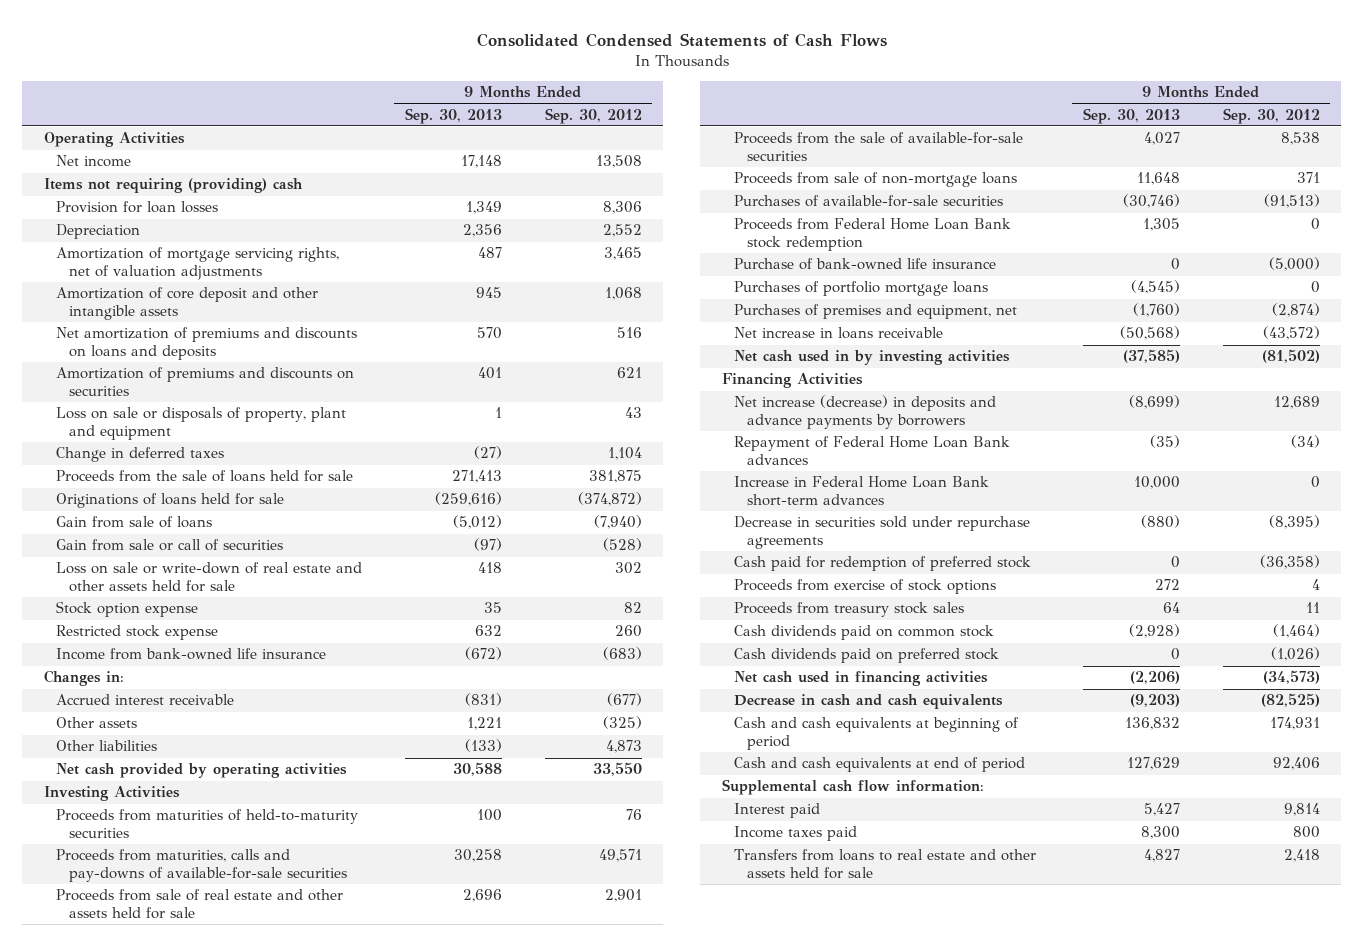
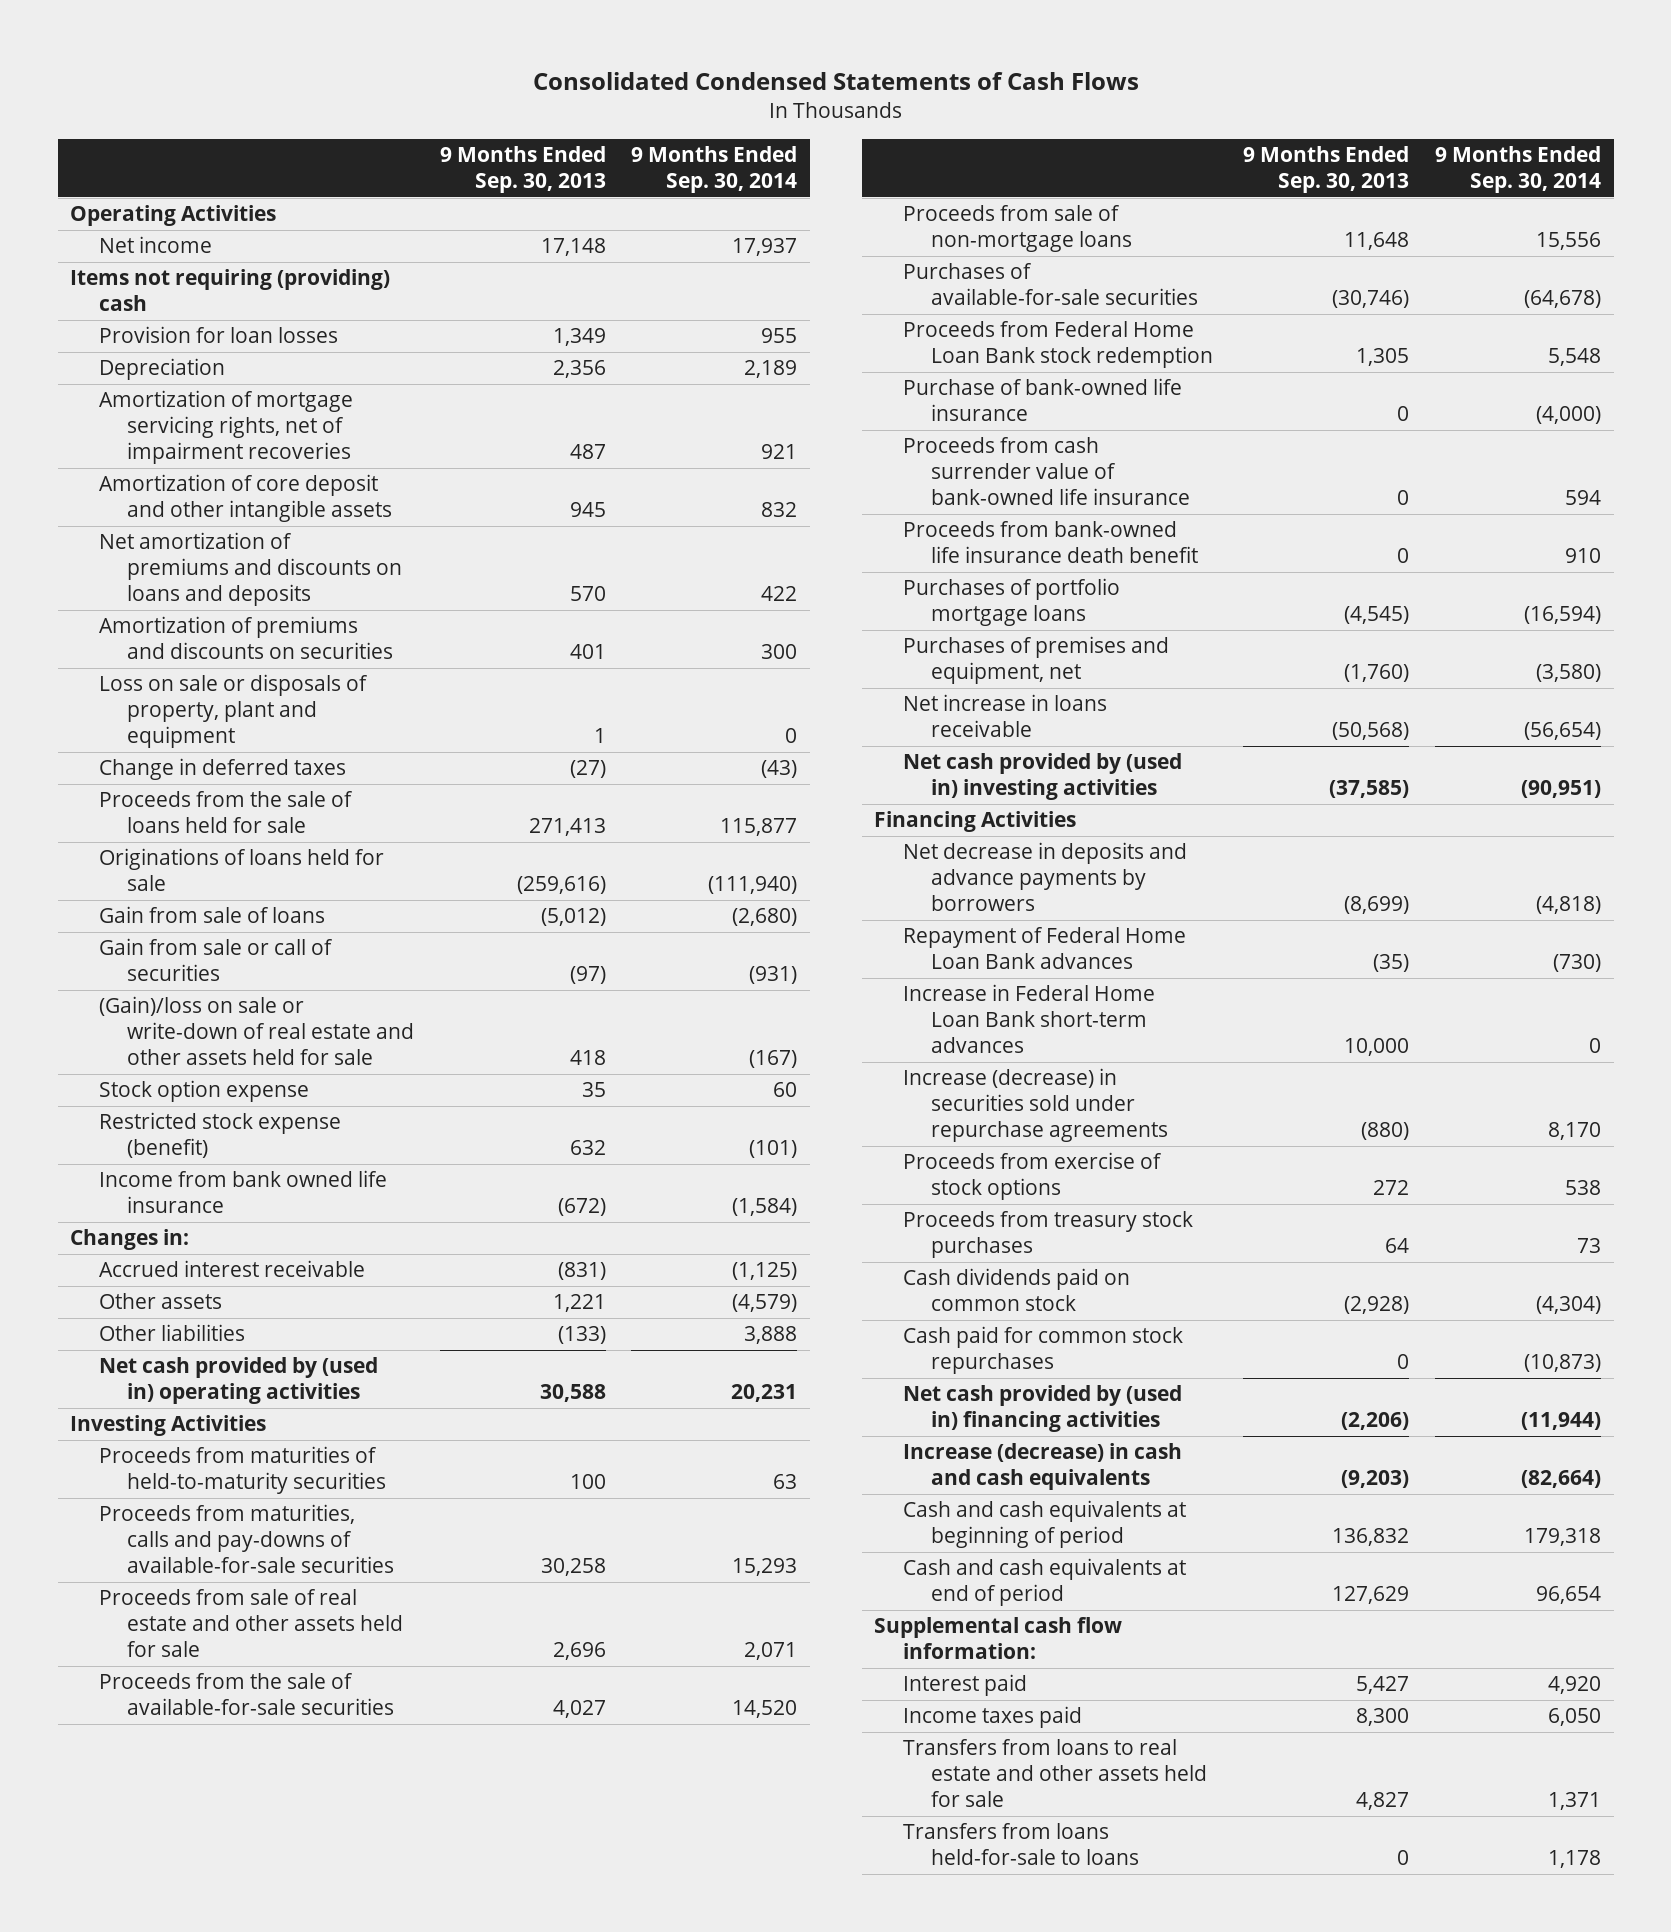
- | 9 Months Ended Sep. 30, 2013 | 9 Months Ended Sep. 30, 2012
+ | 9 Months Ended Sep. 30, 2013 | 9 Months Ended Sep. 30, 2014
- Amortization of mortgage servicing rights, net of valuation adjustments | 487 | 3,465
+ Amortization of mortgage servicing rights, net of impairment recoveries | 487 | 921
- Loss on sale or write-down of real estate and other assets held for sale | 418 | 302
+ (Gain)/loss on sale or write-down of real estate and other assets held for sale | 418 | (167)
- Restricted stock expense | 632 | 260
- Income from bank-owned life insurance | (672) | (683)
+ Restricted stock expense (benefit) | 632 | (101)
+ Income from bank owned life insurance | (672) | (1,584)
- Net cash provided by operating activities | 30,588 | 33,550
+ Net cash provided by (used in) operating activities | 30,588 | 20,231
+ Proceeds from cash surrender value of bank-owned life insurance | 0 | 594
+ Proceeds from bank-owned life insurance death benefit | 0 | 910
- Net cash used in by investing activities | (37,585) | (81,502)
+ Net cash provided by (used in) investing activities | (37,585) | (90,951)
- Net increase (decrease) in deposits and advance payments by borrowers | (8,699) | 12,689
+ Net decrease in deposits and advance payments by borrowers | (8,699) | (4,818)
- Decrease in securities sold under repurchase agreements | (880) | (8,395)
- Cash paid for redemption of preferred stock | 0 | (36,358)
+ Increase (decrease) in securities sold under repurchase agreements | (880) | 8,170
- Proceeds from treasury stock sales | 64 | 11
+ Proceeds from treasury stock purchases | 64 | 73
- Cash dividends paid on preferred stock | 0 | (1,026)
- Net cash used in financing activities | (2,206) | (34,573)
- Decrease in cash and cash equivalents | (9,203) | (82,525)
+ Cash paid for common stock repurchases | 0 | (10,873)
+ Net cash provided by (used in) financing activities | (2,206) | (11,944)
+ Increase (decrease) in cash and cash equivalents | (9,203) | (82,664)
+ Transfers from loans held-for-sale to loans | 0 | 1,178

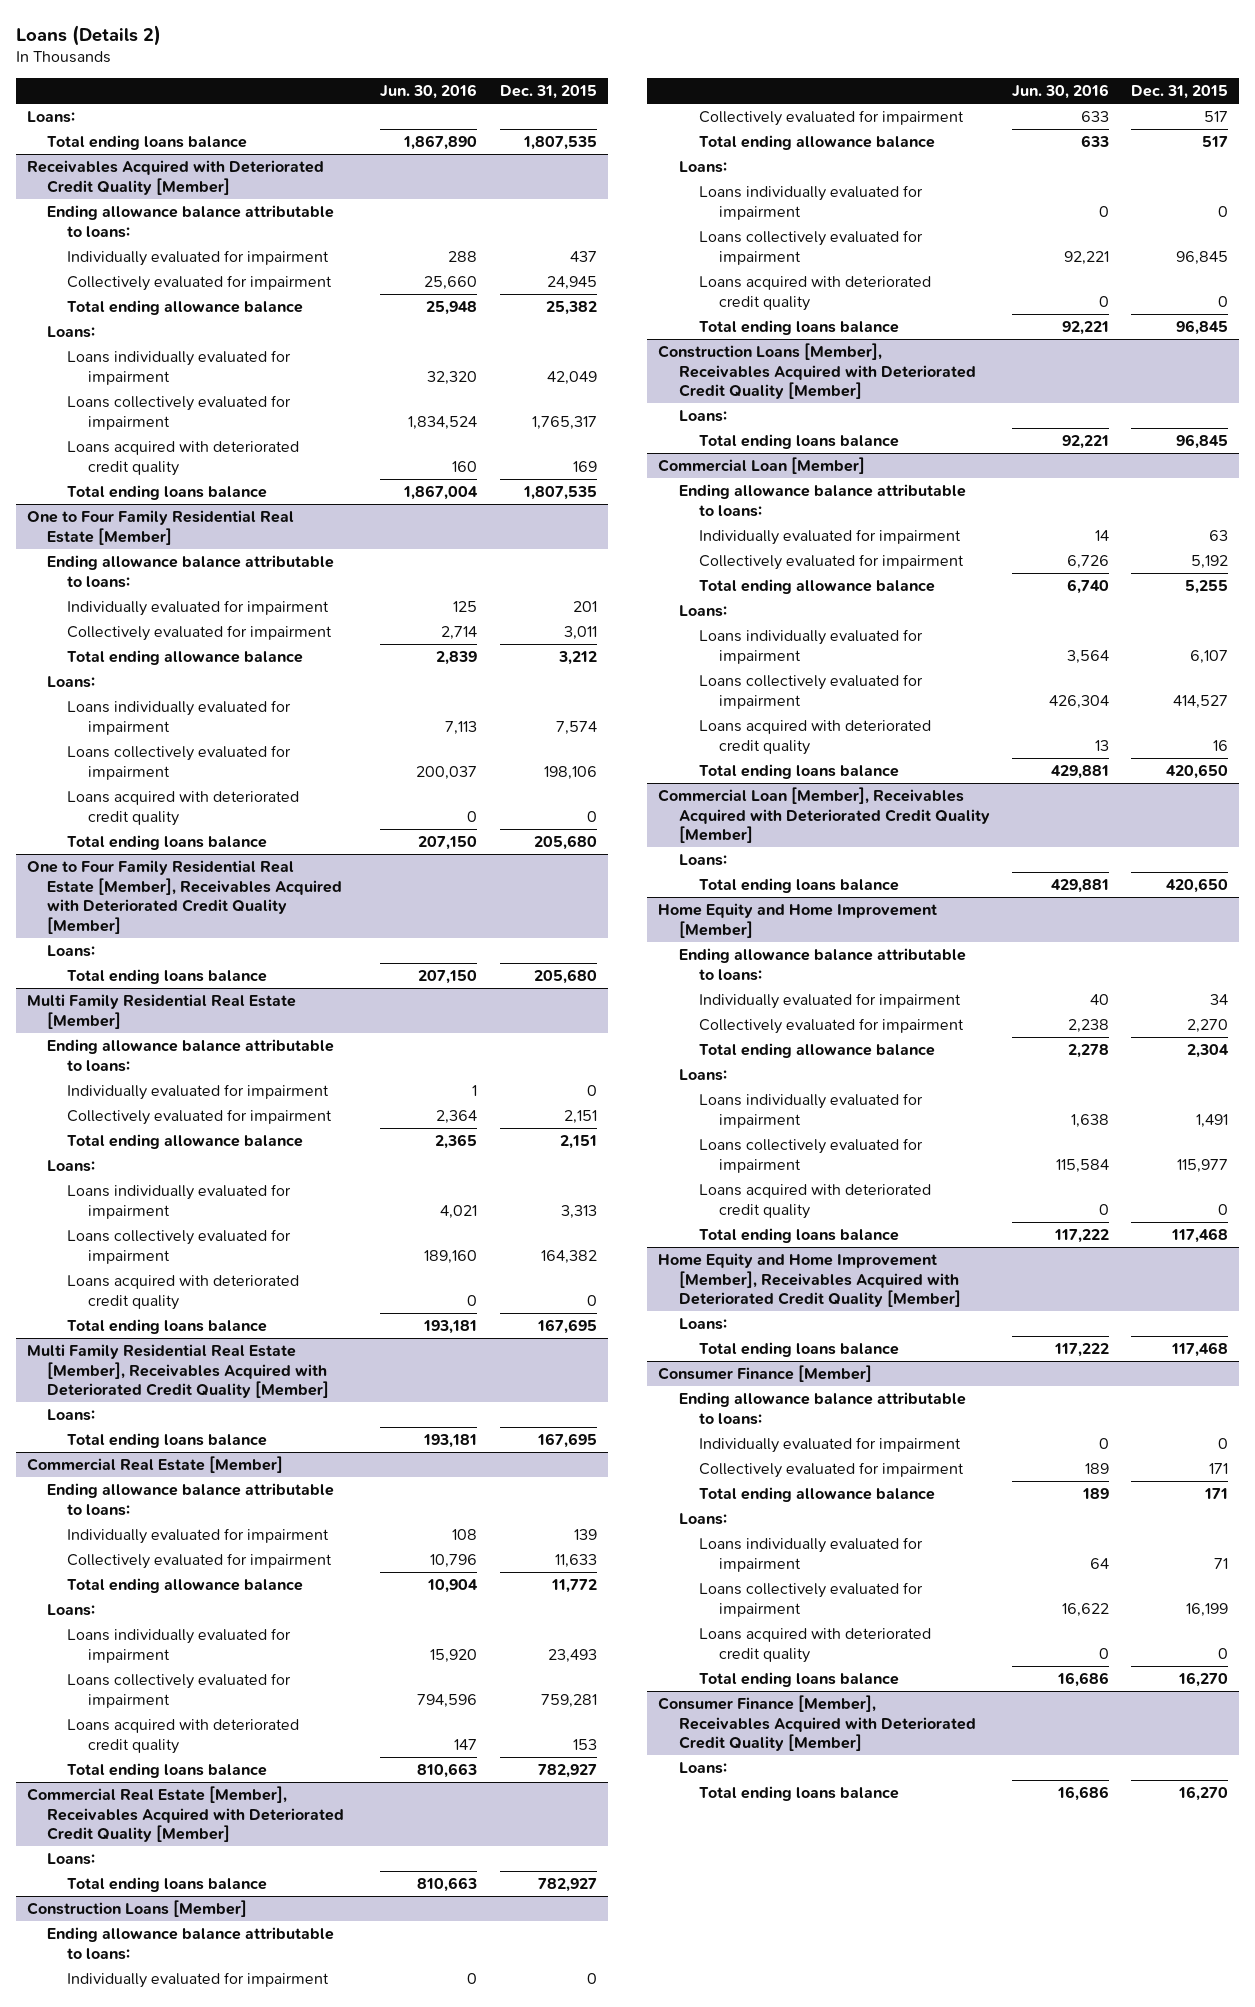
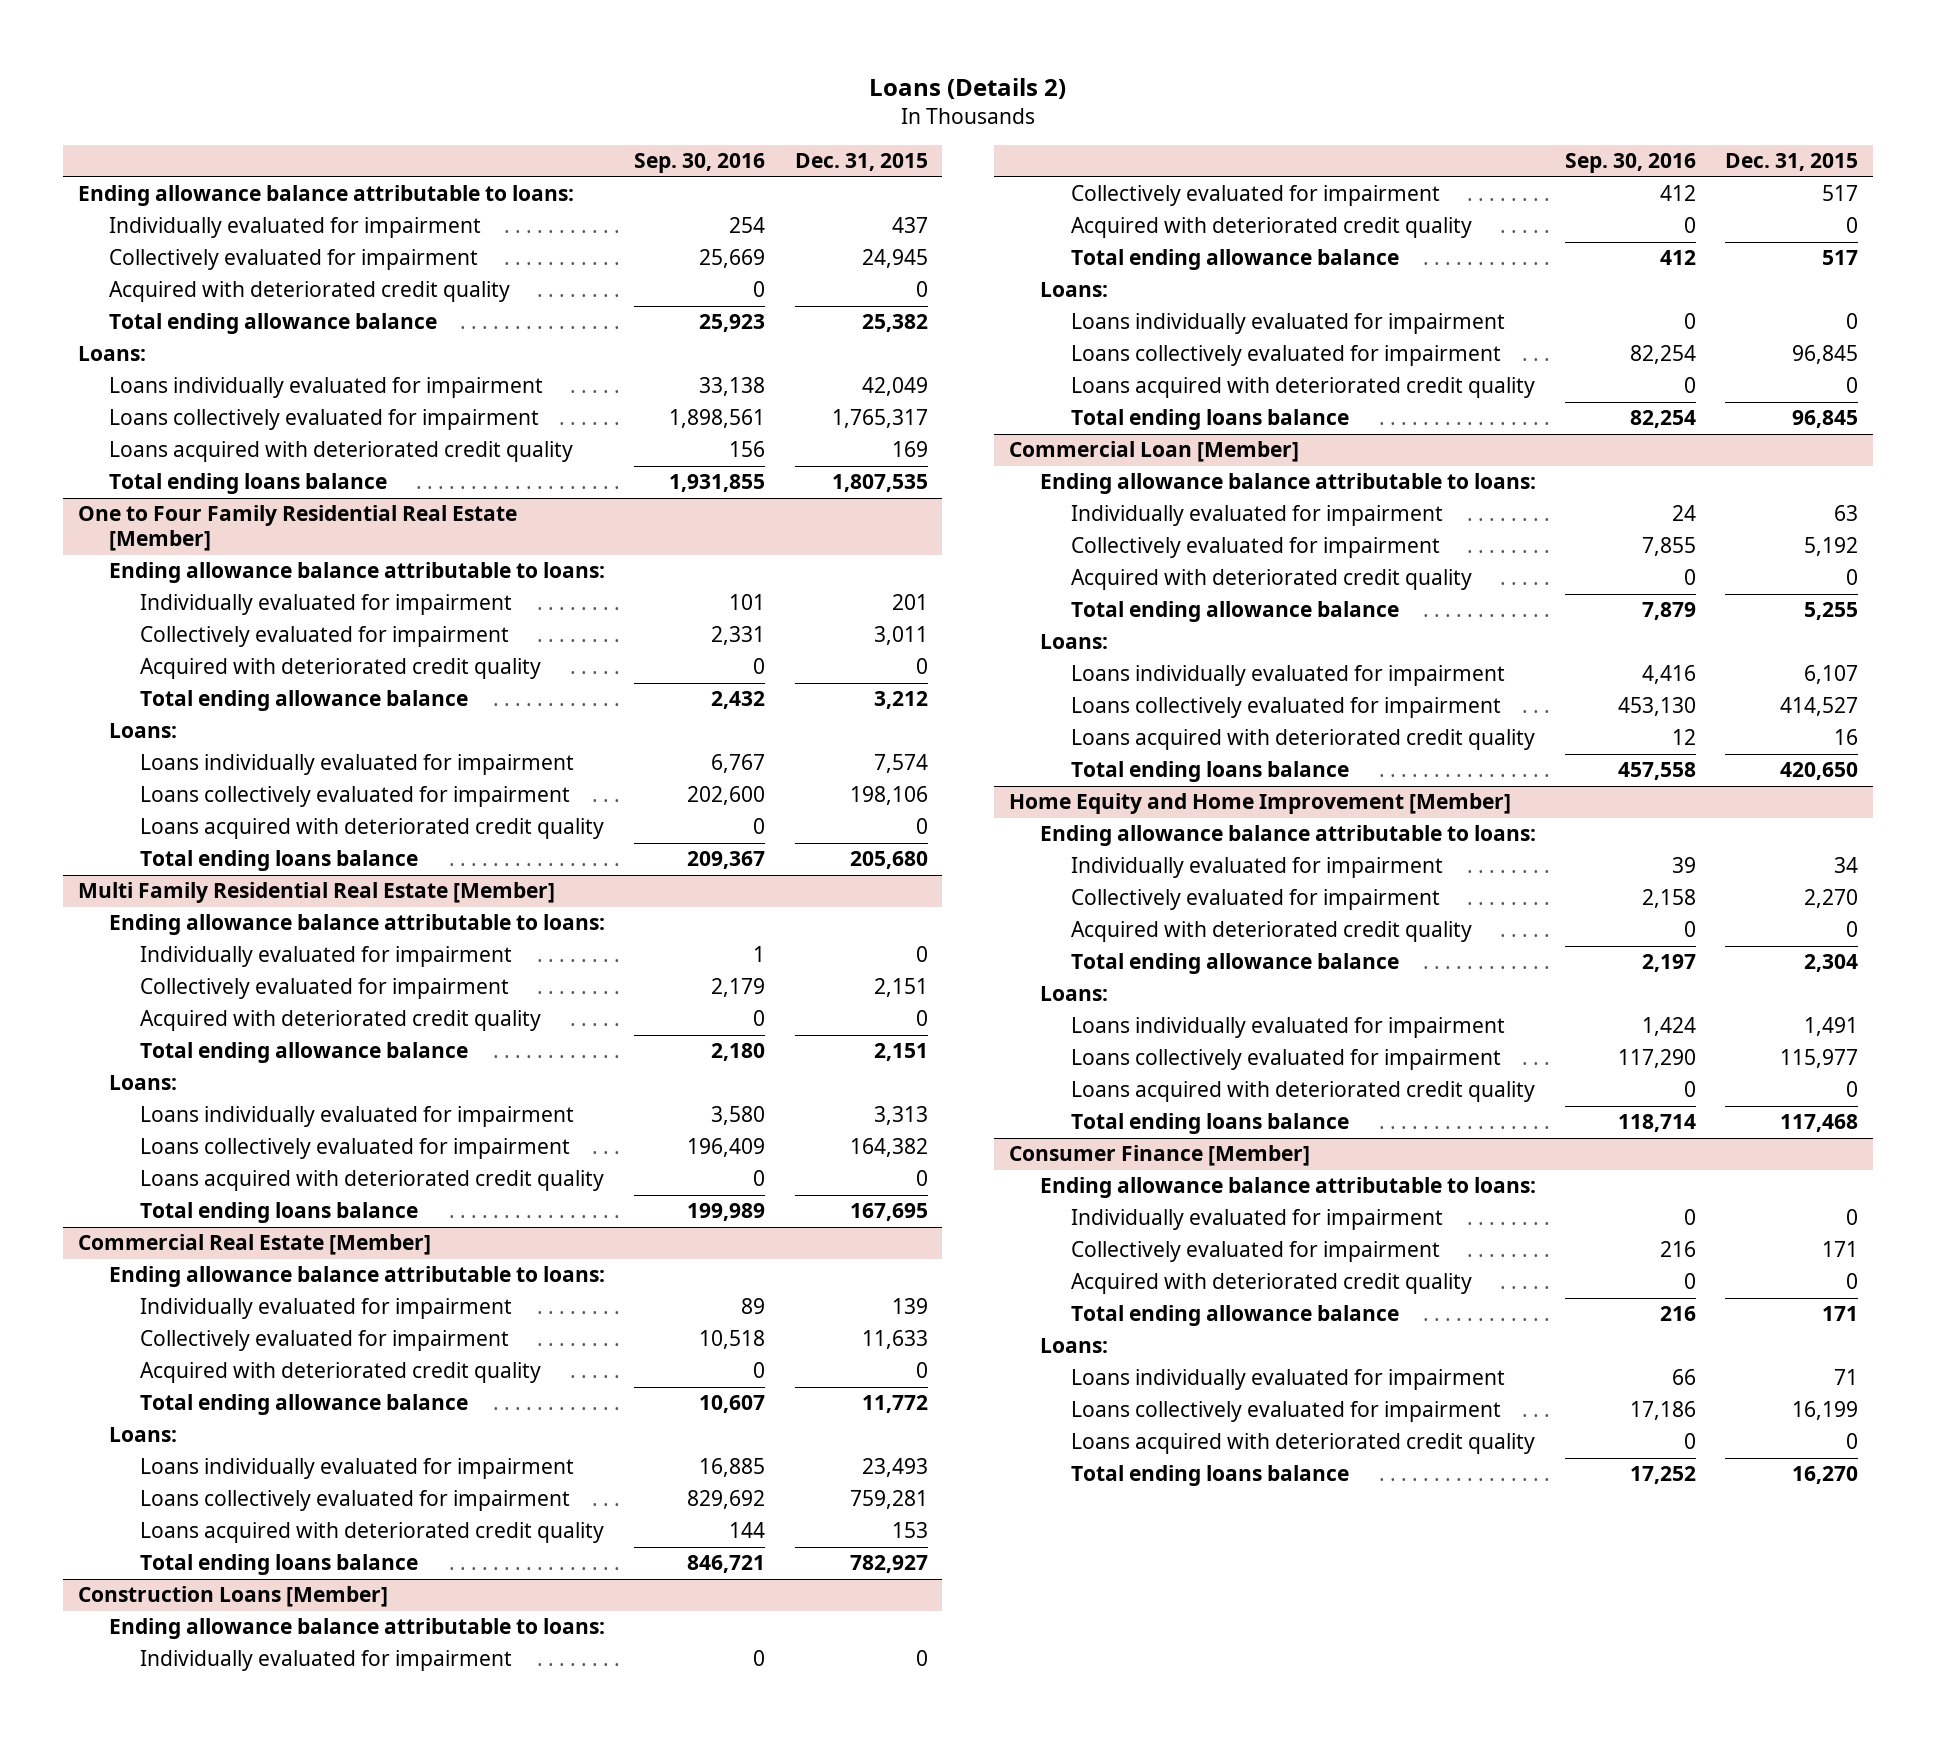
- | Jun. 30, 2016 | Dec. 31, 2015
+ | Sep. 30, 2016 | Dec. 31, 2015
- Loans:
- Total ending loans balance | 1,867,890 | 1,807,535
- Receivables Acquired with Deteriorated Credit Quality [Member]
+ Acquired with deteriorated credit quality | 0 | 0
@ One to Four Family Residential Real Estate [Member]
+ Acquired with deteriorated credit quality | 0 | 0
- One to Four Family Residential Real Estate [Member], Receivables Acquired with Deteriorated Credit Quality [Member]
- Loans:
- Total ending loans balance | 207,150 | 205,680
@ Multi Family Residential Real Estate [Member]
+ Acquired with deteriorated credit quality | 0 | 0
- Multi Family Residential Real Estate [Member], Receivables Acquired with Deteriorated Credit Quality [Member]
- Loans:
- Total ending loans balance | 193,181 | 167,695
@ Commercial Real Estate [Member]
+ Acquired with deteriorated credit quality | 0 | 0
- Commercial Real Estate [Member], Receivables Acquired with Deteriorated Credit Quality [Member]
- Loans:
- Total ending loans balance | 810,663 | 782,927
@ Construction Loans [Member]
+ Acquired with deteriorated credit quality | 0 | 0
- Construction Loans [Member], Receivables Acquired with Deteriorated Credit Quality [Member]
- Loans:
- Total ending loans balance | 92,221 | 96,845
@ Commercial Loan [Member]
+ Acquired with deteriorated credit quality | 0 | 0
- Commercial Loan [Member], Receivables Acquired with Deteriorated Credit Quality [Member]
- Loans:
- Total ending loans balance | 429,881 | 420,650
@ Home Equity and Home Improvement [Member]
+ Acquired with deteriorated credit quality | 0 | 0
- Home Equity and Home Improvement [Member], Receivables Acquired with Deteriorated Credit Quality [Member]
- Loans:
- Total ending loans balance | 117,222 | 117,468
@ Consumer Finance [Member]
+ Acquired with deteriorated credit quality | 0 | 0
- Consumer Finance [Member], Receivables Acquired with Deteriorated Credit Quality [Member]
- Loans:
- Total ending loans balance | 16,686 | 16,270

